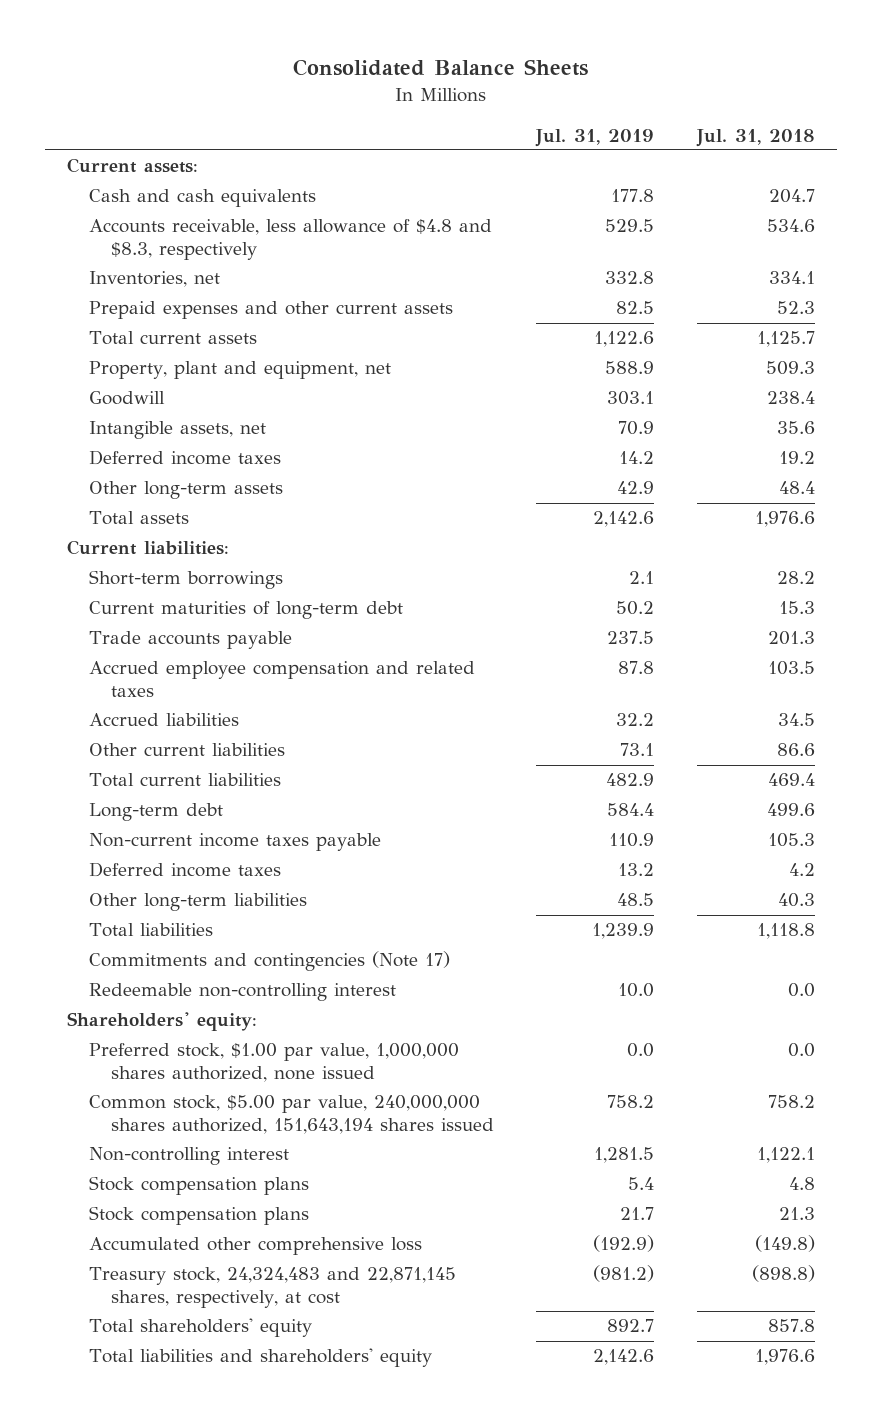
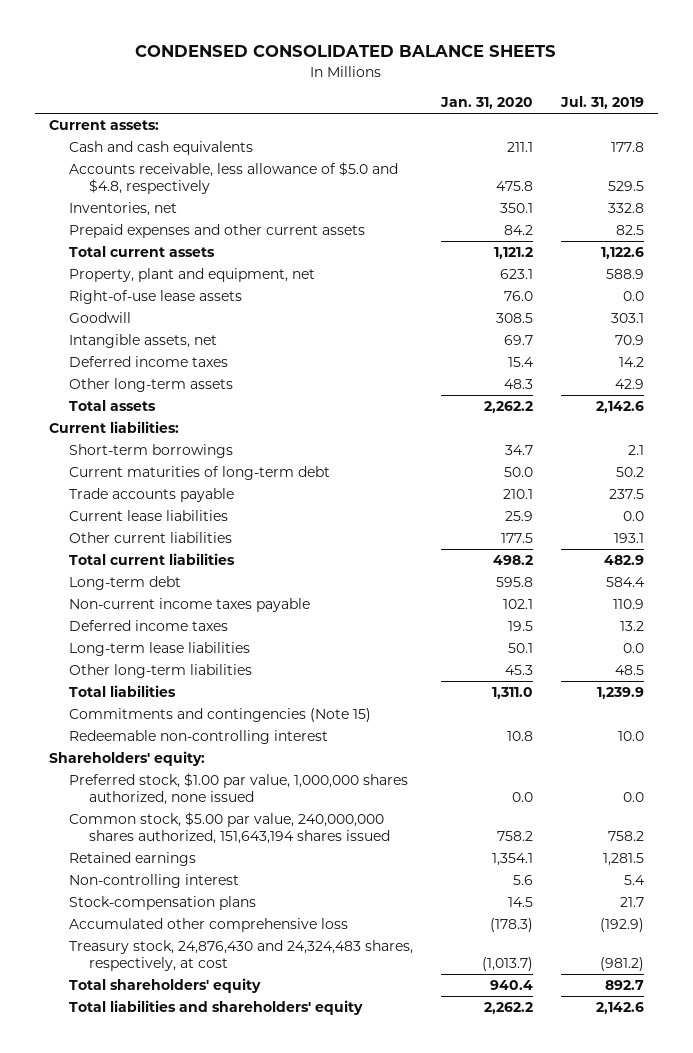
- Consolidated Balance Sheets
+ CONDENSED CONSOLIDATED BALANCE SHEETS
- | Jul. 31, 2019 | Jul. 31, 2018
+ | Jan. 31, 2020 | Jul. 31, 2019
- Accounts receivable, less allowance of $4.8 and $8.3, respectively | 529.5 | 534.6
+ Accounts receivable, less allowance of $5.0 and $4.8, respectively | 475.8 | 529.5
+ Right-of-use lease assets | 76.0 | 0.0
- Accrued employee compensation and related taxes | 87.8 | 103.5
- Accrued liabilities | 32.2 | 34.5
- Other current liabilities | 73.1 | 86.6
+ Current lease liabilities | 25.9 | 0.0
+ Other current liabilities | 177.5 | 193.1
+ Long-term lease liabilities | 50.1 | 0.0
- Commitments and contingencies (Note 17)
+ Commitments and contingencies (Note 15)
- Non-controlling interest | 1,281.5 | 1,122.1
- Stock compensation plans | 5.4 | 4.8
- Stock compensation plans | 21.7 | 21.3
+ Retained earnings | 1,354.1 | 1,281.5
+ Non-controlling interest | 5.6 | 5.4
+ Stock-compensation plans | 14.5 | 21.7
- Treasury stock, 24,324,483 and 22,871,145 shares, respectively, at cost | (981.2) | (898.8)
+ Treasury stock, 24,876,430 and 24,324,483 shares, respectively, at cost | (1,013.7) | (981.2)

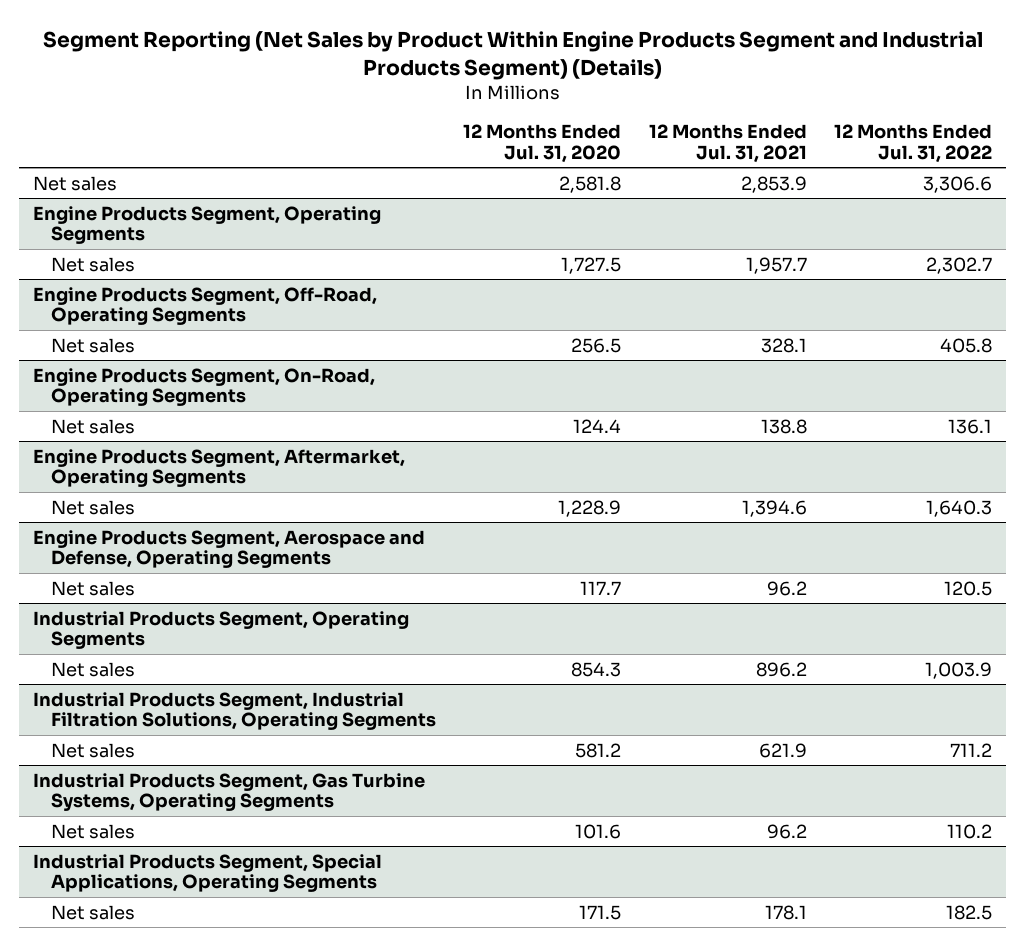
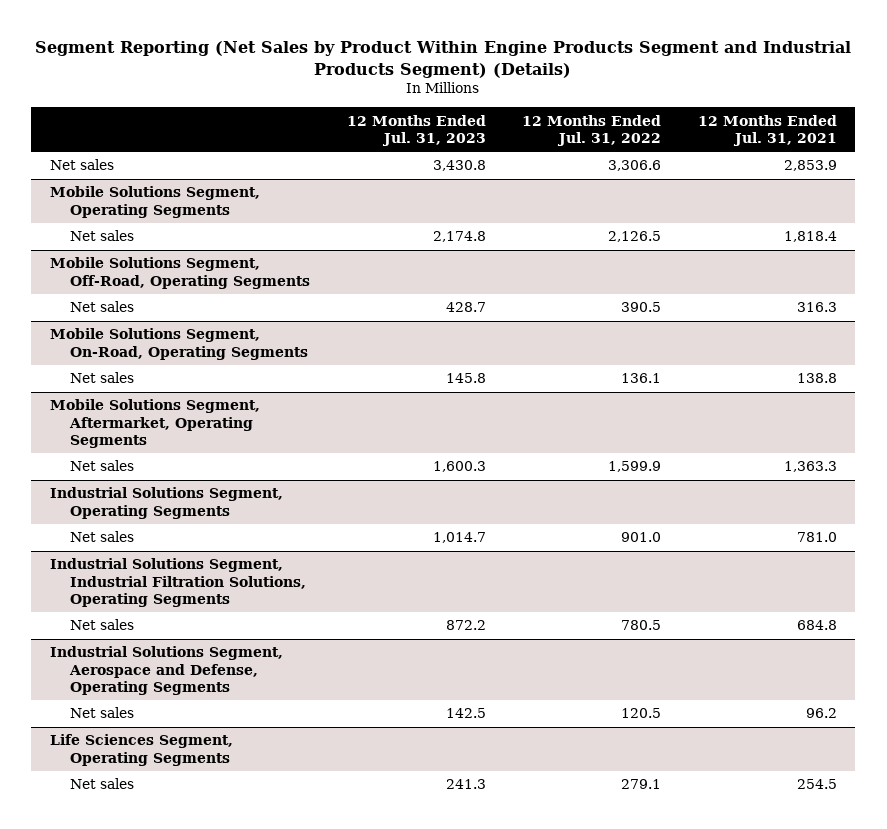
- | 12 Months Ended Jul. 31, 2020 | 12 Months Ended Jul. 31, 2021 | 12 Months Ended Jul. 31, 2022
+ | 12 Months Ended Jul. 31, 2023 | 12 Months Ended Jul. 31, 2022 | 12 Months Ended Jul. 31, 2021
- Engine Products Segment, Operating Segments
- Net sales | 1,727.5 | 1,957.7 | 2,302.7
- Engine Products Segment, Off-Road, Operating Segments
- Net sales | 256.5 | 328.1 | 405.8
- Engine Products Segment, On-Road, Operating Segments
+ Mobile Solutions Segment, Operating Segments
+ Net sales | 2,174.8 | 2,126.5 | 1,818.4
+ Mobile Solutions Segment, Off-Road, Operating Segments
+ Net sales | 428.7 | 390.5 | 316.3
+ Mobile Solutions Segment, On-Road, Operating Segments
- Engine Products Segment, Aftermarket, Operating Segments
- Net sales | 1,228.9 | 1,394.6 | 1,640.3
- Engine Products Segment, Aerospace and Defense, Operating Segments
+ Mobile Solutions Segment, Aftermarket, Operating Segments
+ Net sales | 1,600.3 | 1,599.9 | 1,363.3
+ Industrial Solutions Segment, Operating Segments
+ Net sales | 1,014.7 | 901.0 | 781.0
+ Industrial Solutions Segment, Industrial Filtration Solutions, Operating Segments
+ Net sales | 872.2 | 780.5 | 684.8
+ Industrial Solutions Segment, Aerospace and Defense, Operating Segments
- Industrial Products Segment, Operating Segments
- Net sales | 854.3 | 896.2 | 1,003.9
- Industrial Products Segment, Industrial Filtration Solutions, Operating Segments
- Net sales | 581.2 | 621.9 | 711.2
- Industrial Products Segment, Gas Turbine Systems, Operating Segments
- Net sales | 101.6 | 96.2 | 110.2
- Industrial Products Segment, Special Applications, Operating Segments
- Net sales | 171.5 | 178.1 | 182.5
+ Life Sciences Segment, Operating Segments
+ Net sales | 241.3 | 279.1 | 254.5

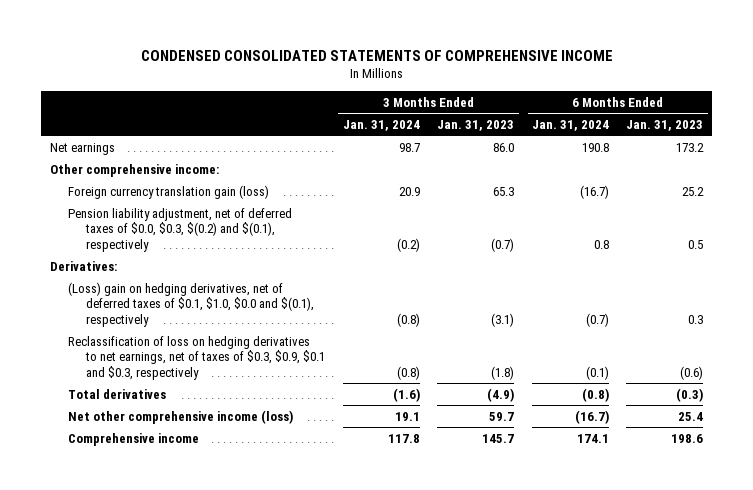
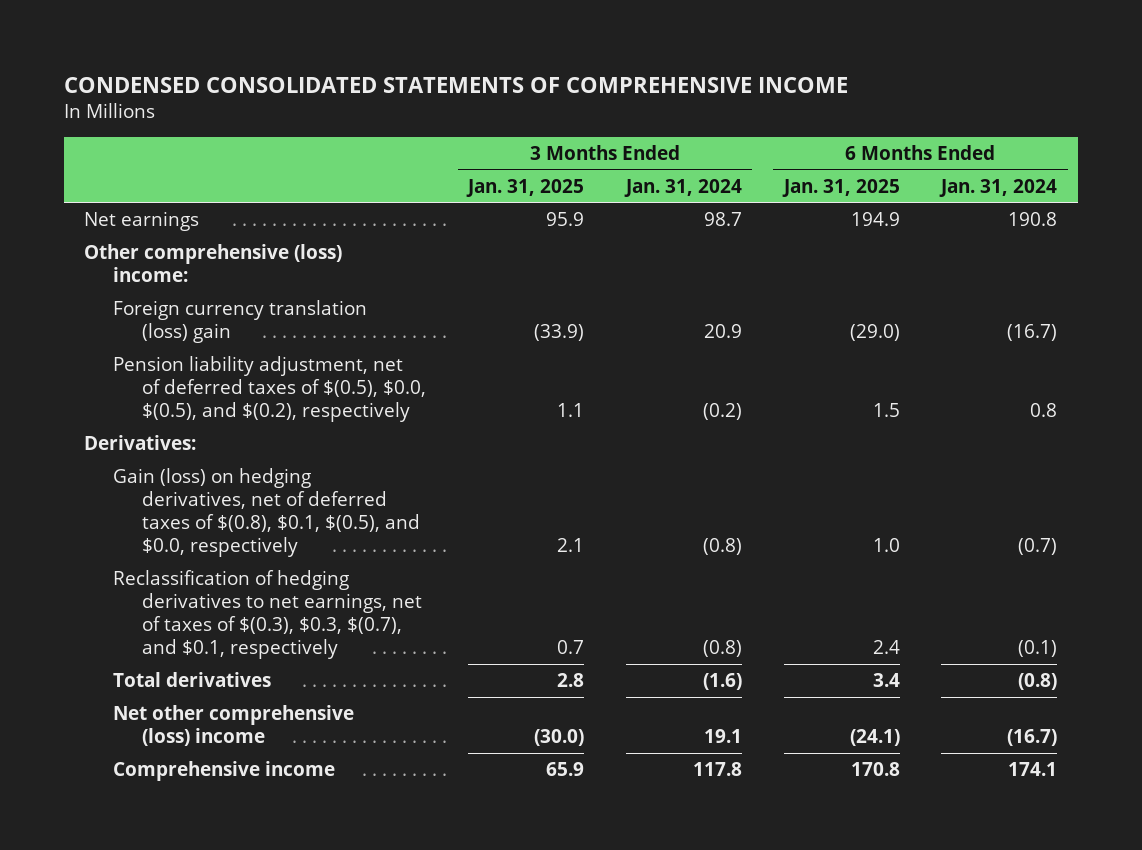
- | 3 Months Ended Jan. 31, 2024 | 3 Months Ended Jan. 31, 2023 | 6 Months Ended Jan. 31, 2024 | 6 Months Ended Jan. 31, 2023
+ | 3 Months Ended Jan. 31, 2025 | 3 Months Ended Jan. 31, 2024 | 6 Months Ended Jan. 31, 2025 | 6 Months Ended Jan. 31, 2024
- Other comprehensive income:
- Foreign currency translation gain (loss) | 20.9 | 65.3 | (16.7) | 25.2
- Pension liability adjustment, net of deferred taxes of $0.0, $0.3, $(0.2) and $(0.1), respectively | (0.2) | (0.7) | 0.8 | 0.5
+ Other comprehensive (loss) income:
+ Foreign currency translation (loss) gain | (33.9) | 20.9 | (29.0) | (16.7)
+ Pension liability adjustment, net of deferred taxes of $(0.5), $0.0, $(0.5), and $(0.2), respectively | 1.1 | (0.2) | 1.5 | 0.8
- (Loss) gain on hedging derivatives, net of deferred taxes of $0.1, $1.0, $0.0 and $(0.1), respectively | (0.8) | (3.1) | (0.7) | 0.3
- Reclassification of loss on hedging derivatives to net earnings, net of taxes of $0.3, $0.9, $0.1 and $0.3, respectively | (0.8) | (1.8) | (0.1) | (0.6)
+ Gain (loss) on hedging derivatives, net of deferred taxes of $(0.8), $0.1, $(0.5), and $0.0, respectively | 2.1 | (0.8) | 1.0 | (0.7)
+ Reclassification of hedging derivatives to net earnings, net of taxes of $(0.3), $0.3, $(0.7), and $0.1, respectively | 0.7 | (0.8) | 2.4 | (0.1)
- Net other comprehensive income (loss) | 19.1 | 59.7 | (16.7) | 25.4
+ Net other comprehensive (loss) income | (30.0) | 19.1 | (24.1) | (16.7)

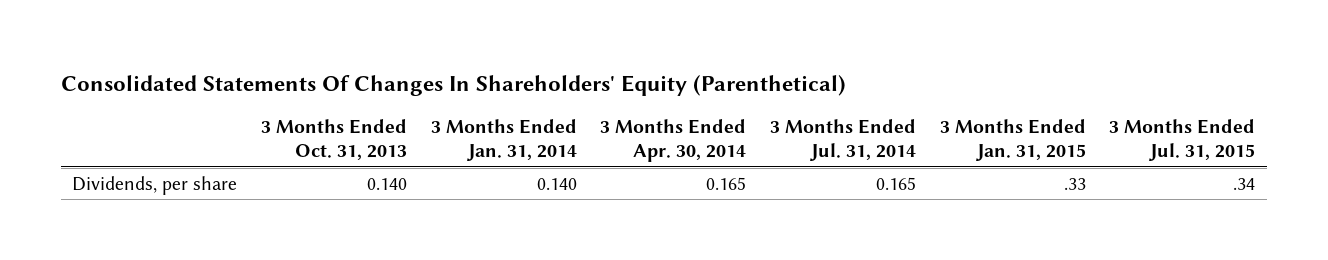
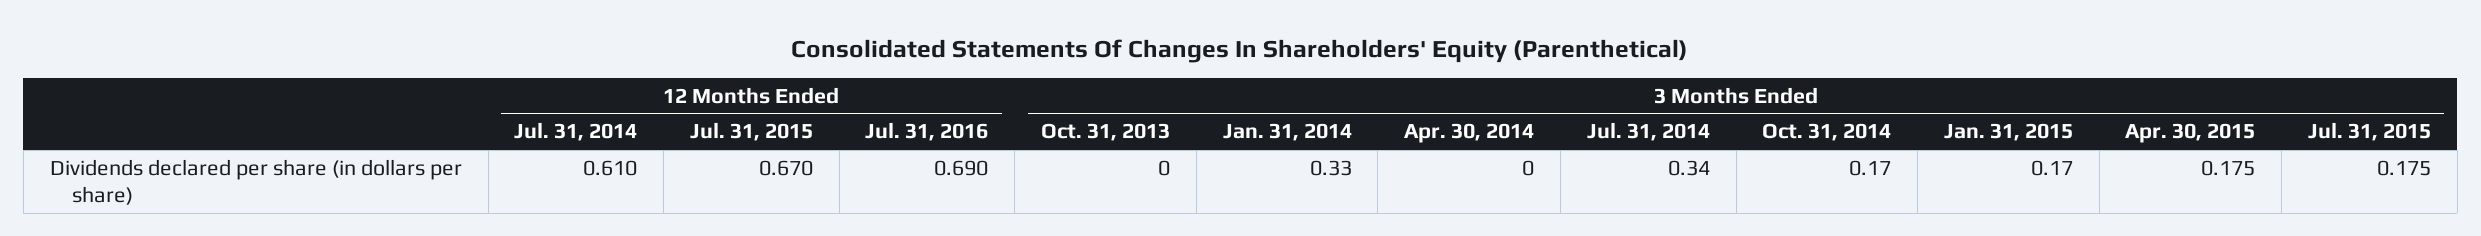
- | 3 Months Ended Oct. 31, 2013 | 3 Months Ended Jan. 31, 2014 | 3 Months Ended Apr. 30, 2014 | 3 Months Ended Jul. 31, 2014 | 3 Months Ended Jan. 31, 2015 | 3 Months Ended Jul. 31, 2015
+ | 12 Months Ended Jul. 31, 2014 | 12 Months Ended Jul. 31, 2015 | 12 Months Ended Jul. 31, 2016 | 3 Months Ended Oct. 31, 2013 | 3 Months Ended Jan. 31, 2014 | 3 Months Ended Apr. 30, 2014 | 3 Months Ended Jul. 31, 2014 | 3 Months Ended Oct. 31, 2014 | 3 Months Ended Jan. 31, 2015 | 3 Months Ended Apr. 30, 2015 | 3 Months Ended Jul. 31, 2015
- Dividends, per share | 0.140 | 0.140 | 0.165 | 0.165 | .33 | .34
+ Dividends declared per share (in dollars per share) | 0.610 | 0.670 | 0.690 | 0 | 0.33 | 0 | 0.34 | 0.17 | 0.17 | 0.175 | 0.175

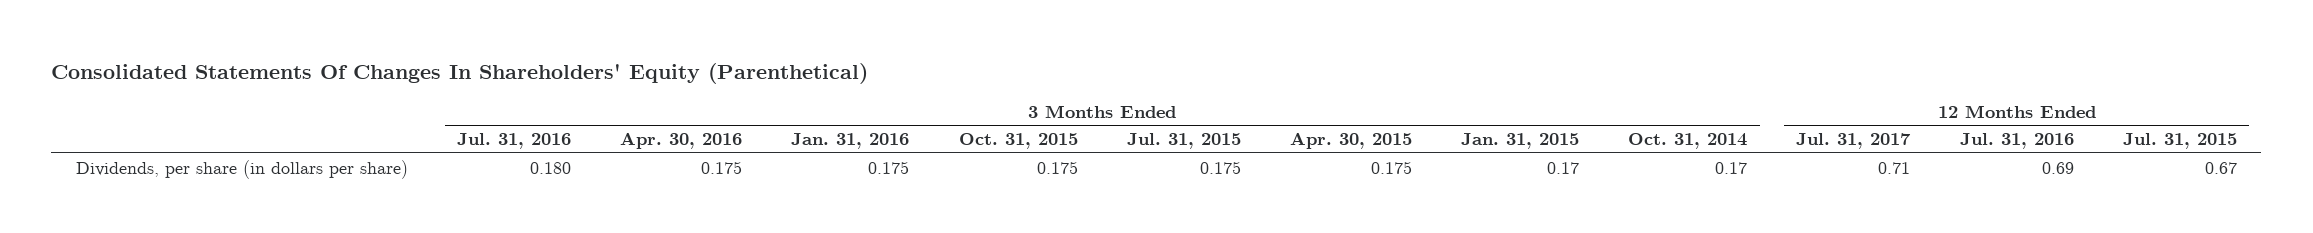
- | 12 Months Ended Jul. 31, 2014 | 12 Months Ended Jul. 31, 2015 | 12 Months Ended Jul. 31, 2016 | 3 Months Ended Oct. 31, 2013 | 3 Months Ended Jan. 31, 2014 | 3 Months Ended Apr. 30, 2014 | 3 Months Ended Jul. 31, 2014 | 3 Months Ended Oct. 31, 2014 | 3 Months Ended Jan. 31, 2015 | 3 Months Ended Apr. 30, 2015 | 3 Months Ended Jul. 31, 2015
+ | 3 Months Ended Jul. 31, 2016 | 3 Months Ended Apr. 30, 2016 | 3 Months Ended Jan. 31, 2016 | 3 Months Ended Oct. 31, 2015 | 3 Months Ended Jul. 31, 2015 | 3 Months Ended Apr. 30, 2015 | 3 Months Ended Jan. 31, 2015 | 3 Months Ended Oct. 31, 2014 | 12 Months Ended Jul. 31, 2017 | 12 Months Ended Jul. 31, 2016 | 12 Months Ended Jul. 31, 2015
- Dividends declared per share (in dollars per share) | 0.610 | 0.670 | 0.690 | 0 | 0.33 | 0 | 0.34 | 0.17 | 0.17 | 0.175 | 0.175
+ Dividends, per share (in dollars per share) | 0.180 | 0.175 | 0.175 | 0.175 | 0.175 | 0.175 | 0.17 | 0.17 | 0.71 | 0.69 | 0.67

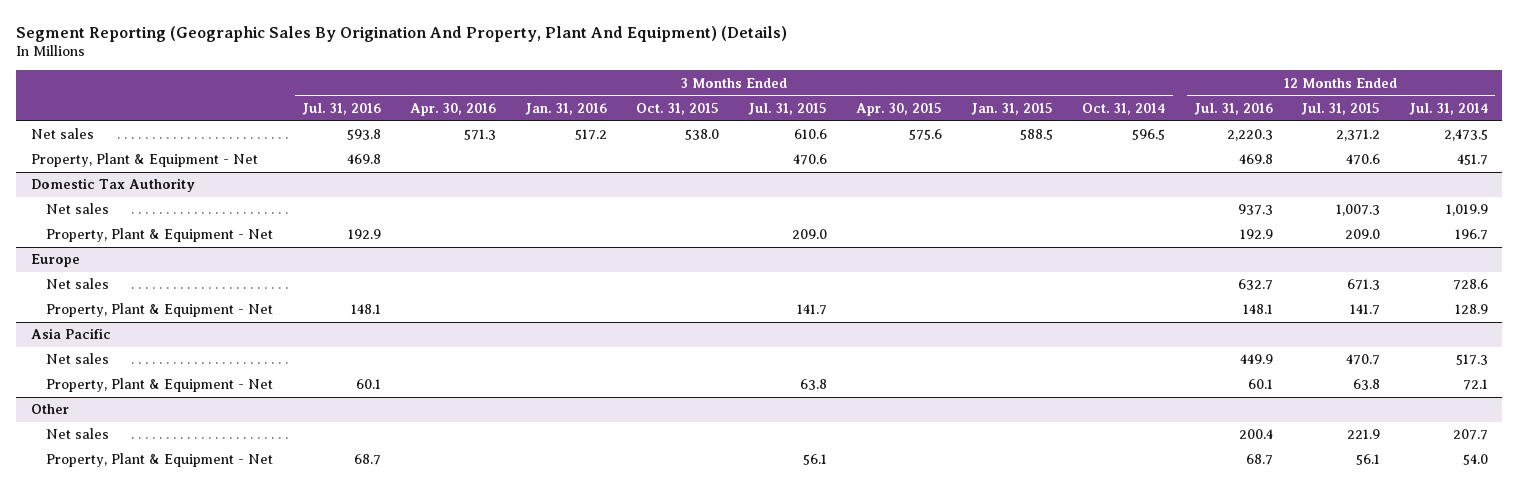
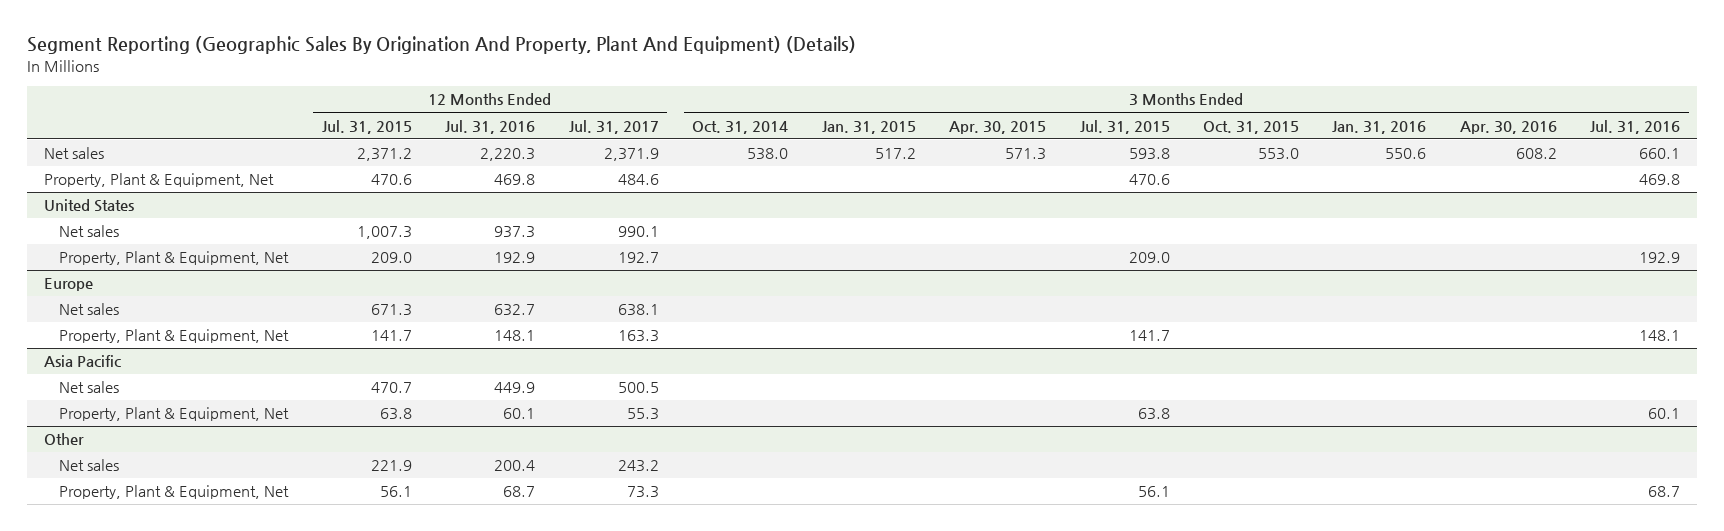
- | 3 Months Ended Jul. 31, 2016 | 3 Months Ended Apr. 30, 2016 | 3 Months Ended Jan. 31, 2016 | 3 Months Ended Oct. 31, 2015 | 3 Months Ended Jul. 31, 2015 | 3 Months Ended Apr. 30, 2015 | 3 Months Ended Jan. 31, 2015 | 3 Months Ended Oct. 31, 2014 | 12 Months Ended Jul. 31, 2016 | 12 Months Ended Jul. 31, 2015 | 12 Months Ended Jul. 31, 2014
+ | 12 Months Ended Jul. 31, 2015 | 12 Months Ended Jul. 31, 2016 | 12 Months Ended Jul. 31, 2017 | 3 Months Ended Oct. 31, 2014 | 3 Months Ended Jan. 31, 2015 | 3 Months Ended Apr. 30, 2015 | 3 Months Ended Jul. 31, 2015 | 3 Months Ended Oct. 31, 2015 | 3 Months Ended Jan. 31, 2016 | 3 Months Ended Apr. 30, 2016 | 3 Months Ended Jul. 31, 2016
- Net sales | 593.8 | 571.3 | 517.2 | 538.0 | 610.6 | 575.6 | 588.5 | 596.5 | 2,220.3 | 2,371.2 | 2,473.5
- Property, Plant & Equipment - Net | 469.8 | | | | 470.6 | | | | 469.8 | 470.6 | 451.7
- Domestic Tax Authority
+ Net sales | 2,371.2 | 2,220.3 | 2,371.9 | 538.0 | 517.2 | 571.3 | 593.8 | 553.0 | 550.6 | 608.2 | 660.1
+ Property, Plant & Equipment, Net | 470.6 | 469.8 | 484.6 | | | | 470.6 | | | | 469.8
+ United States
- Property, Plant & Equipment - Net | 192.9 | | | | 209.0 | | | | 192.9 | 209.0 | 196.7
+ Property, Plant & Equipment, Net | 209.0 | 192.9 | 192.7 | | | | 209.0 | | | | 192.9
@ Europe
- Property, Plant & Equipment - Net | 148.1 | | | | 141.7 | | | | 148.1 | 141.7 | 128.9
+ Property, Plant & Equipment, Net | 141.7 | 148.1 | 163.3 | | | | 141.7 | | | | 148.1
@ Asia Pacific
- Property, Plant & Equipment - Net | 60.1 | | | | 63.8 | | | | 60.1 | 63.8 | 72.1
+ Property, Plant & Equipment, Net | 63.8 | 60.1 | 55.3 | | | | 63.8 | | | | 60.1
@ Other
- Property, Plant & Equipment - Net | 68.7 | | | | 56.1 | | | | 68.7 | 56.1 | 54.0
+ Property, Plant & Equipment, Net | 56.1 | 68.7 | 73.3 | | | | 56.1 | | | | 68.7

